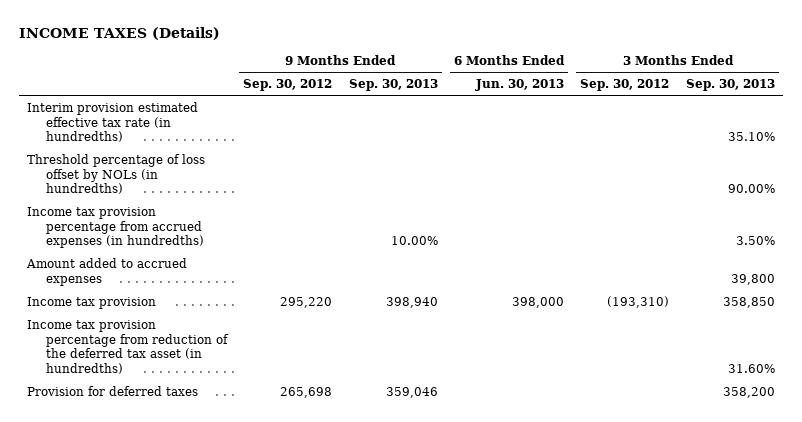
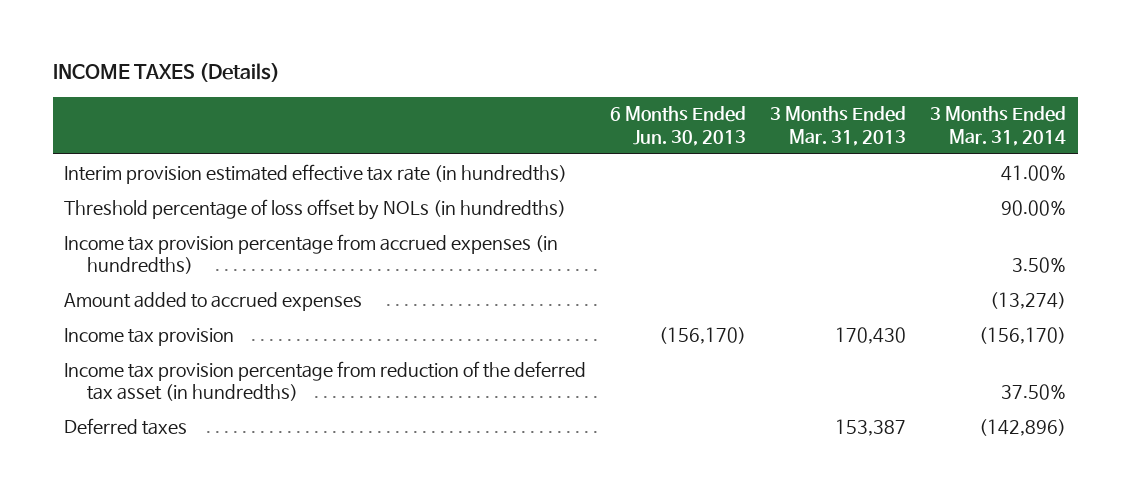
- | 9 Months Ended Sep. 30, 2012 | 9 Months Ended Sep. 30, 2013 | 6 Months Ended Jun. 30, 2013 | 3 Months Ended Sep. 30, 2012 | 3 Months Ended Sep. 30, 2013
+ | 6 Months Ended Jun. 30, 2013 | 3 Months Ended Mar. 31, 2013 | 3 Months Ended Mar. 31, 2014
- Income tax provision | 295,220 | 398,940 | 398,000 | (193,310) | 358,850
+ Income tax provision | (156,170) | 170,430 | (156,170)
- Provision for deferred taxes | 265,698 | 359,046 | | | 358,200
+ Deferred taxes | | 153,387 | (142,896)

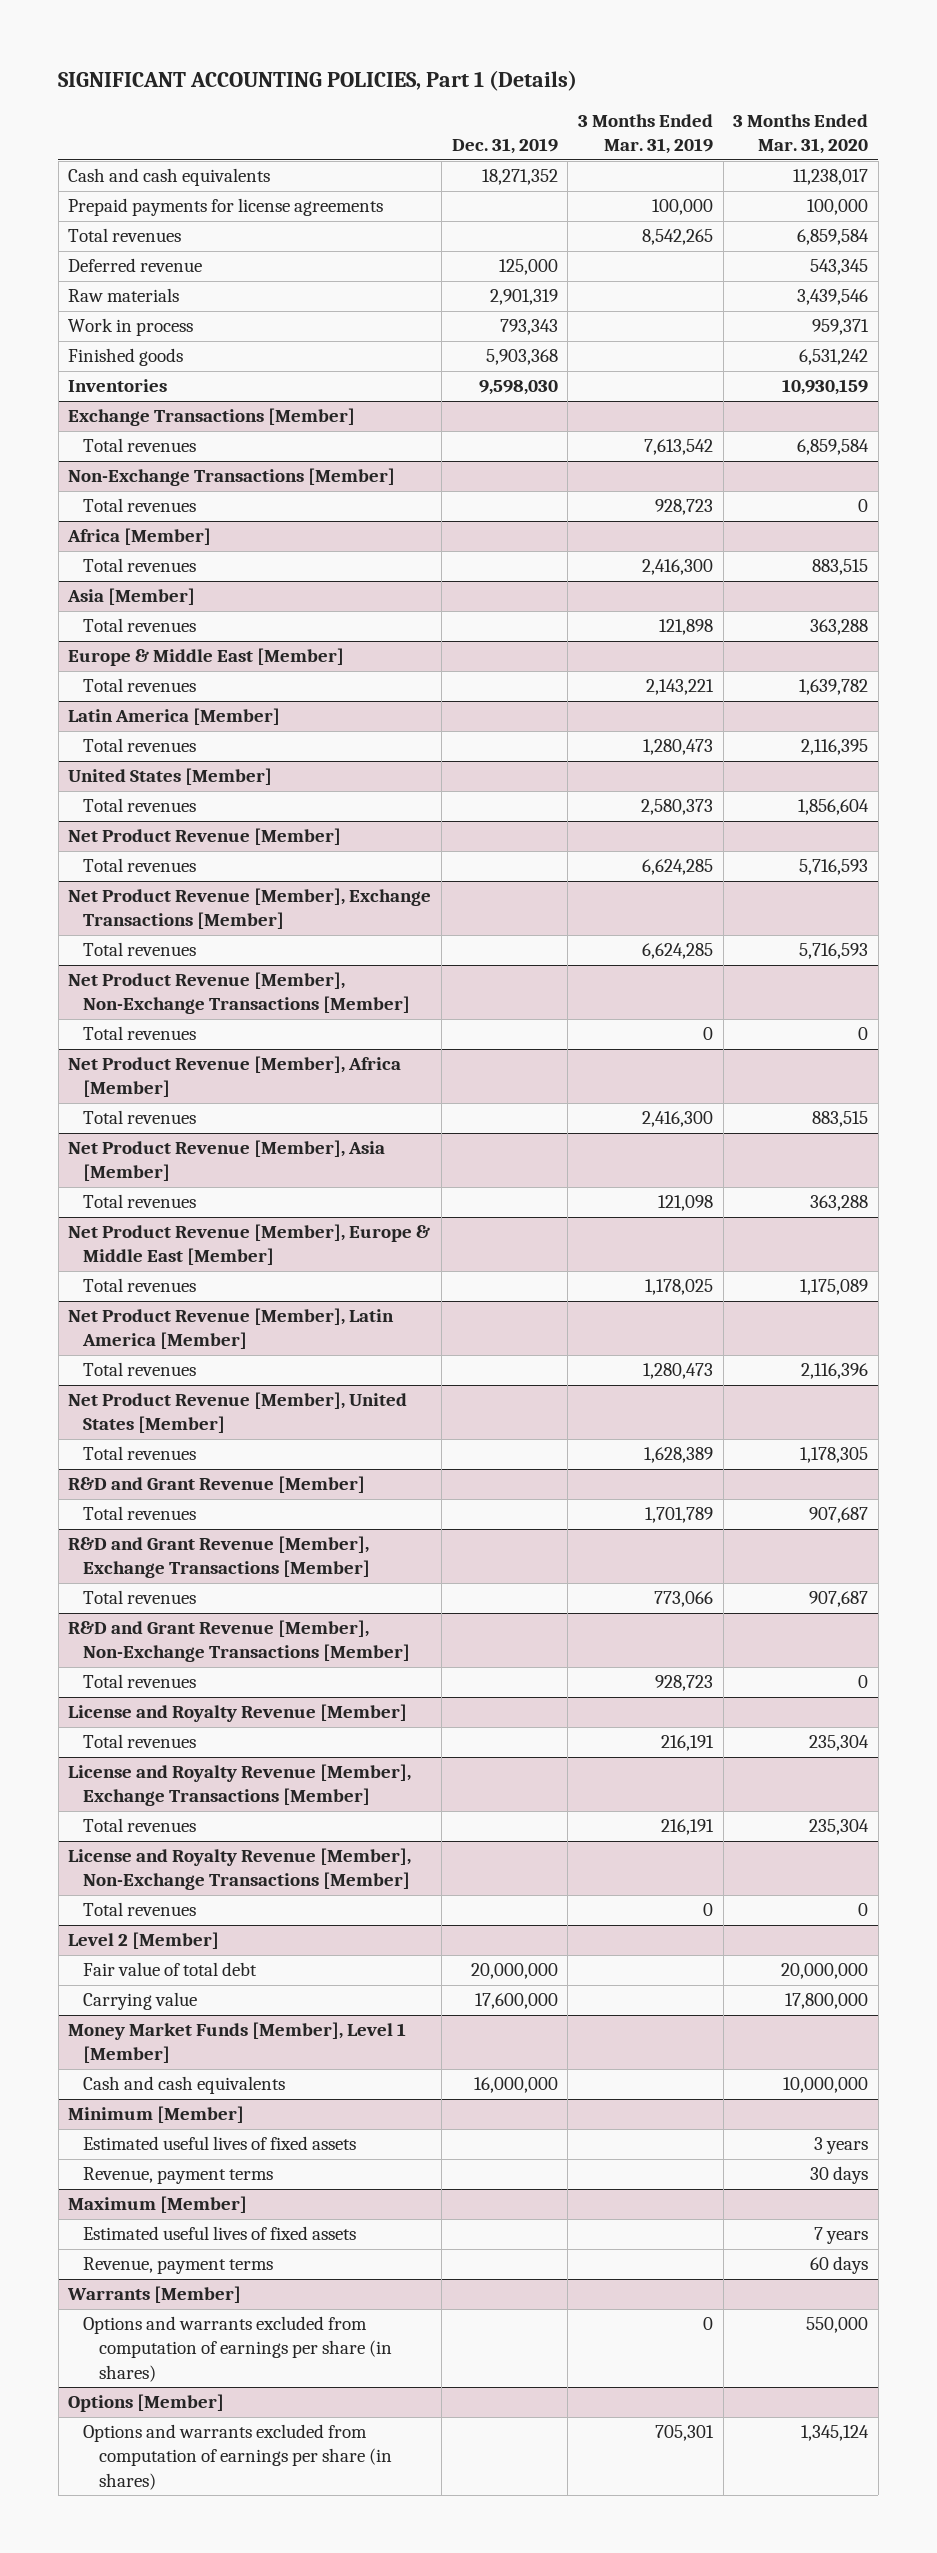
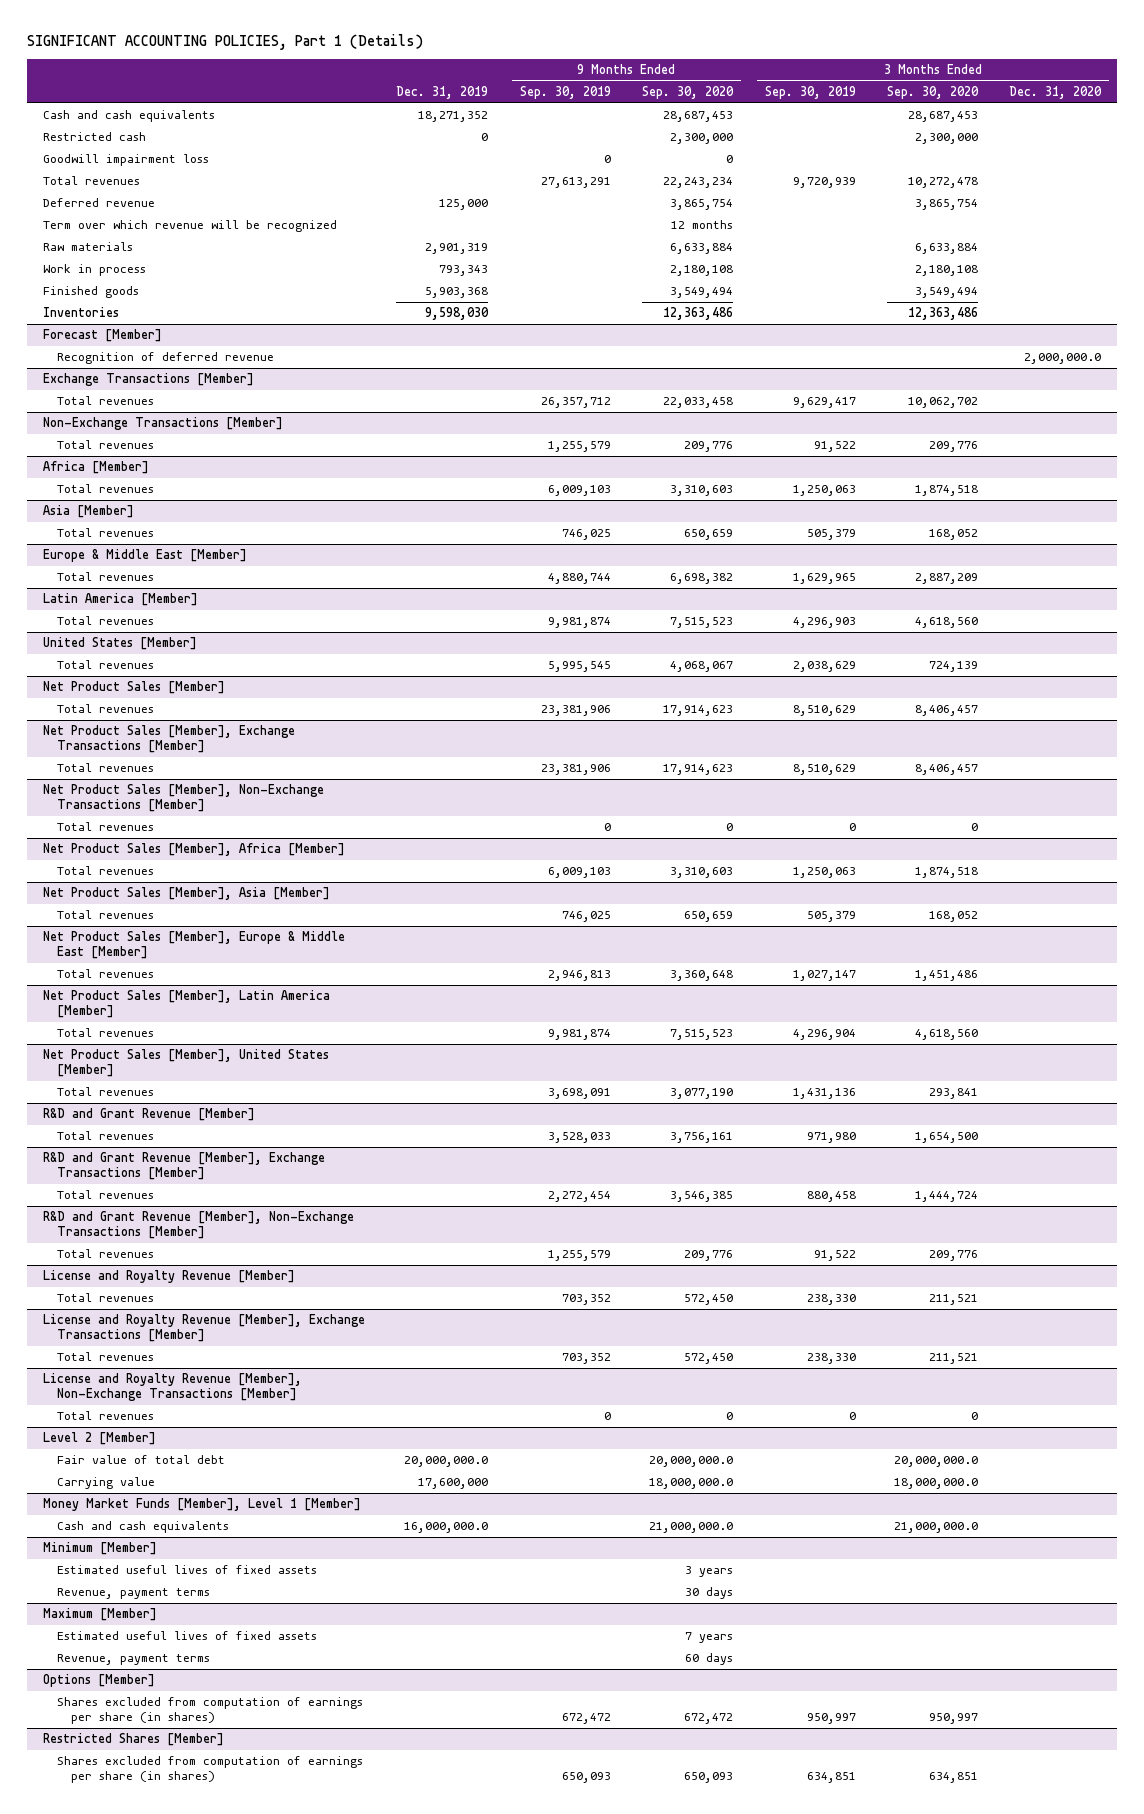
- | Dec. 31, 2019 | 3 Months Ended Mar. 31, 2019 | 3 Months Ended Mar. 31, 2020
+ | Dec. 31, 2019 | 9 Months Ended Sep. 30, 2019 | 9 Months Ended Sep. 30, 2020 | 3 Months Ended Sep. 30, 2019 | 3 Months Ended Sep. 30, 2020 | 3 Months Ended Dec. 31, 2020
- Prepaid payments for license agreements | | 100,000 | 100,000
+ Restricted cash | 0 | | 2,300,000 | | 2,300,000 |
+ Goodwill impairment loss | | 0 | 0 | | |
+ Term over which revenue will be recognized | | | 12 months | | |
+ Forecast [Member]
+ Recognition of deferred revenue | | | | | | 2,000,000.0
- Net Product Revenue [Member]
+ Net Product Sales [Member]
- Net Product Revenue [Member], Exchange Transactions [Member]
+ Net Product Sales [Member], Exchange Transactions [Member]
- Net Product Revenue [Member], Non-Exchange Transactions [Member]
+ Net Product Sales [Member], Non-Exchange Transactions [Member]
- Net Product Revenue [Member], Africa [Member]
+ Net Product Sales [Member], Africa [Member]
- Net Product Revenue [Member], Asia [Member]
+ Net Product Sales [Member], Asia [Member]
- Net Product Revenue [Member], Europe & Middle East [Member]
+ Net Product Sales [Member], Europe & Middle East [Member]
- Net Product Revenue [Member], Latin America [Member]
+ Net Product Sales [Member], Latin America [Member]
- Net Product Revenue [Member], United States [Member]
+ Net Product Sales [Member], United States [Member]
@ Level 2 [Member]
- Fair value of total debt | 20,000,000 | | 20,000,000
+ Fair value of total debt | 20,000,000.0 | | 20,000,000.0 | | 20,000,000.0 |
@ Money Market Funds [Member], Level 1 [Member]
- Cash and cash equivalents | 16,000,000 | | 10,000,000
+ Cash and cash equivalents | 16,000,000.0 | | 21,000,000.0 | | 21,000,000.0 |
- Warrants [Member]
- Options and warrants excluded from computation of earnings per share (in shares) | | 0 | 550,000
@ Options [Member]
- Options and warrants excluded from computation of earnings per share (in shares) | | 705,301 | 1,345,124
+ Shares excluded from computation of earnings per share (in shares) | | 672,472 | 672,472 | 950,997 | 950,997 |
+ Restricted Shares [Member]
+ Shares excluded from computation of earnings per share (in shares) | | 650,093 | 650,093 | 634,851 | 634,851 |

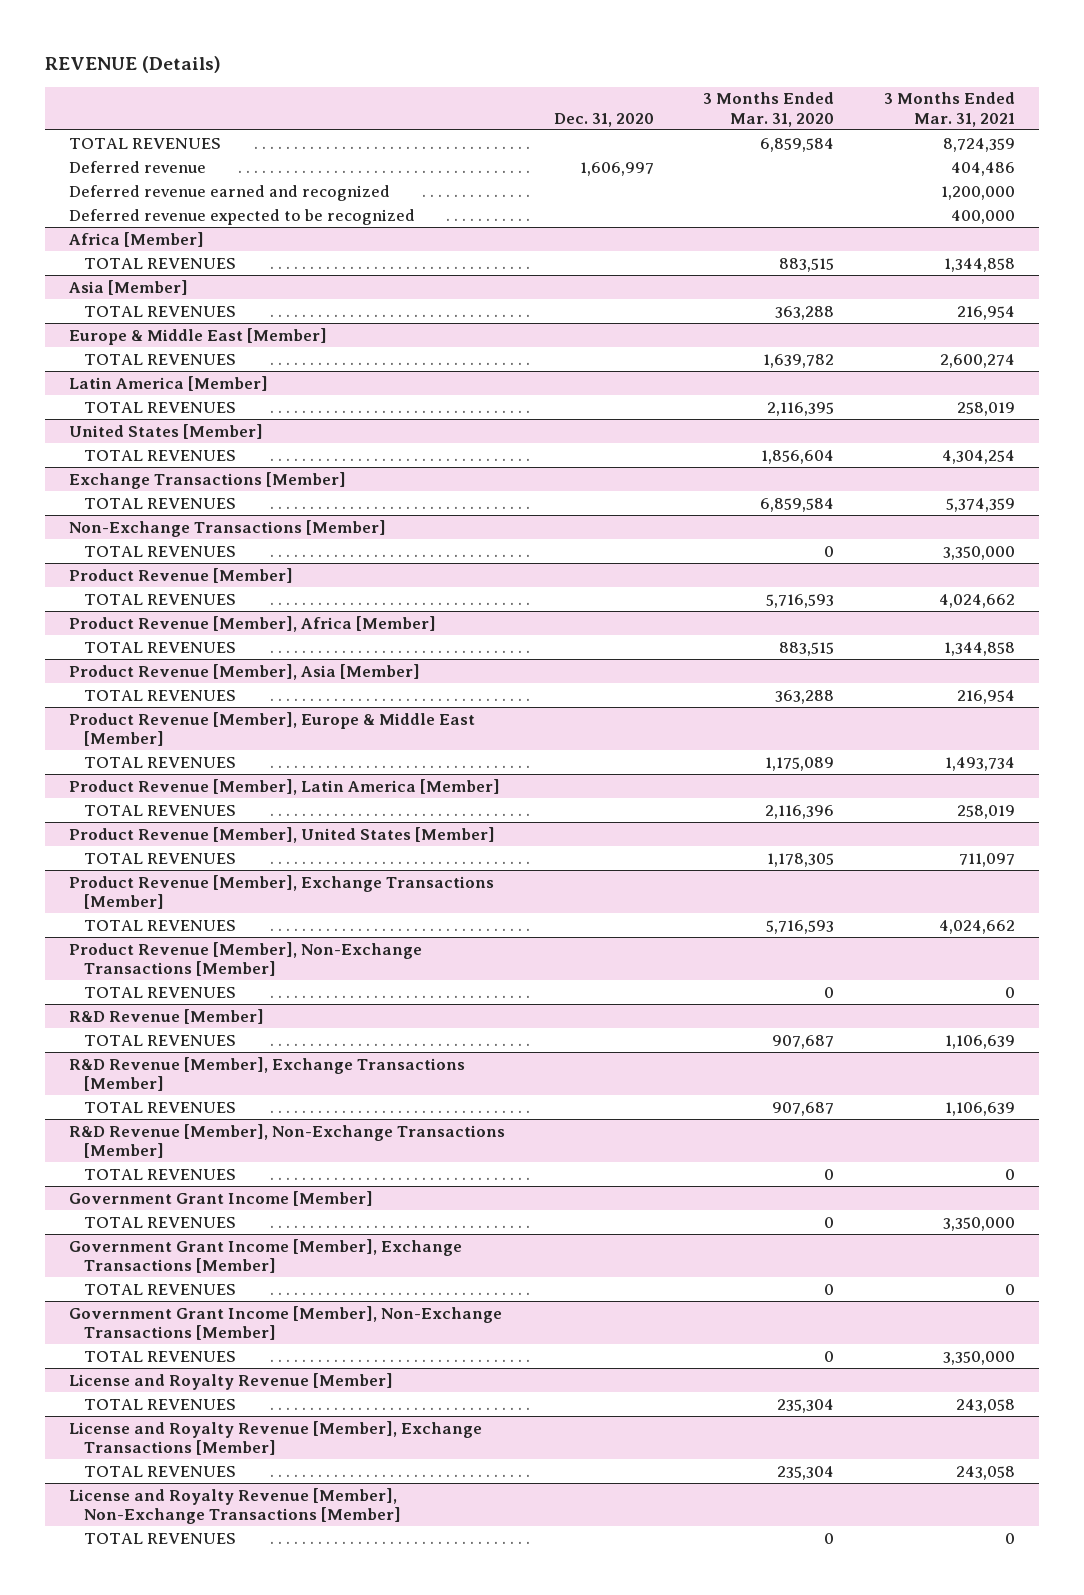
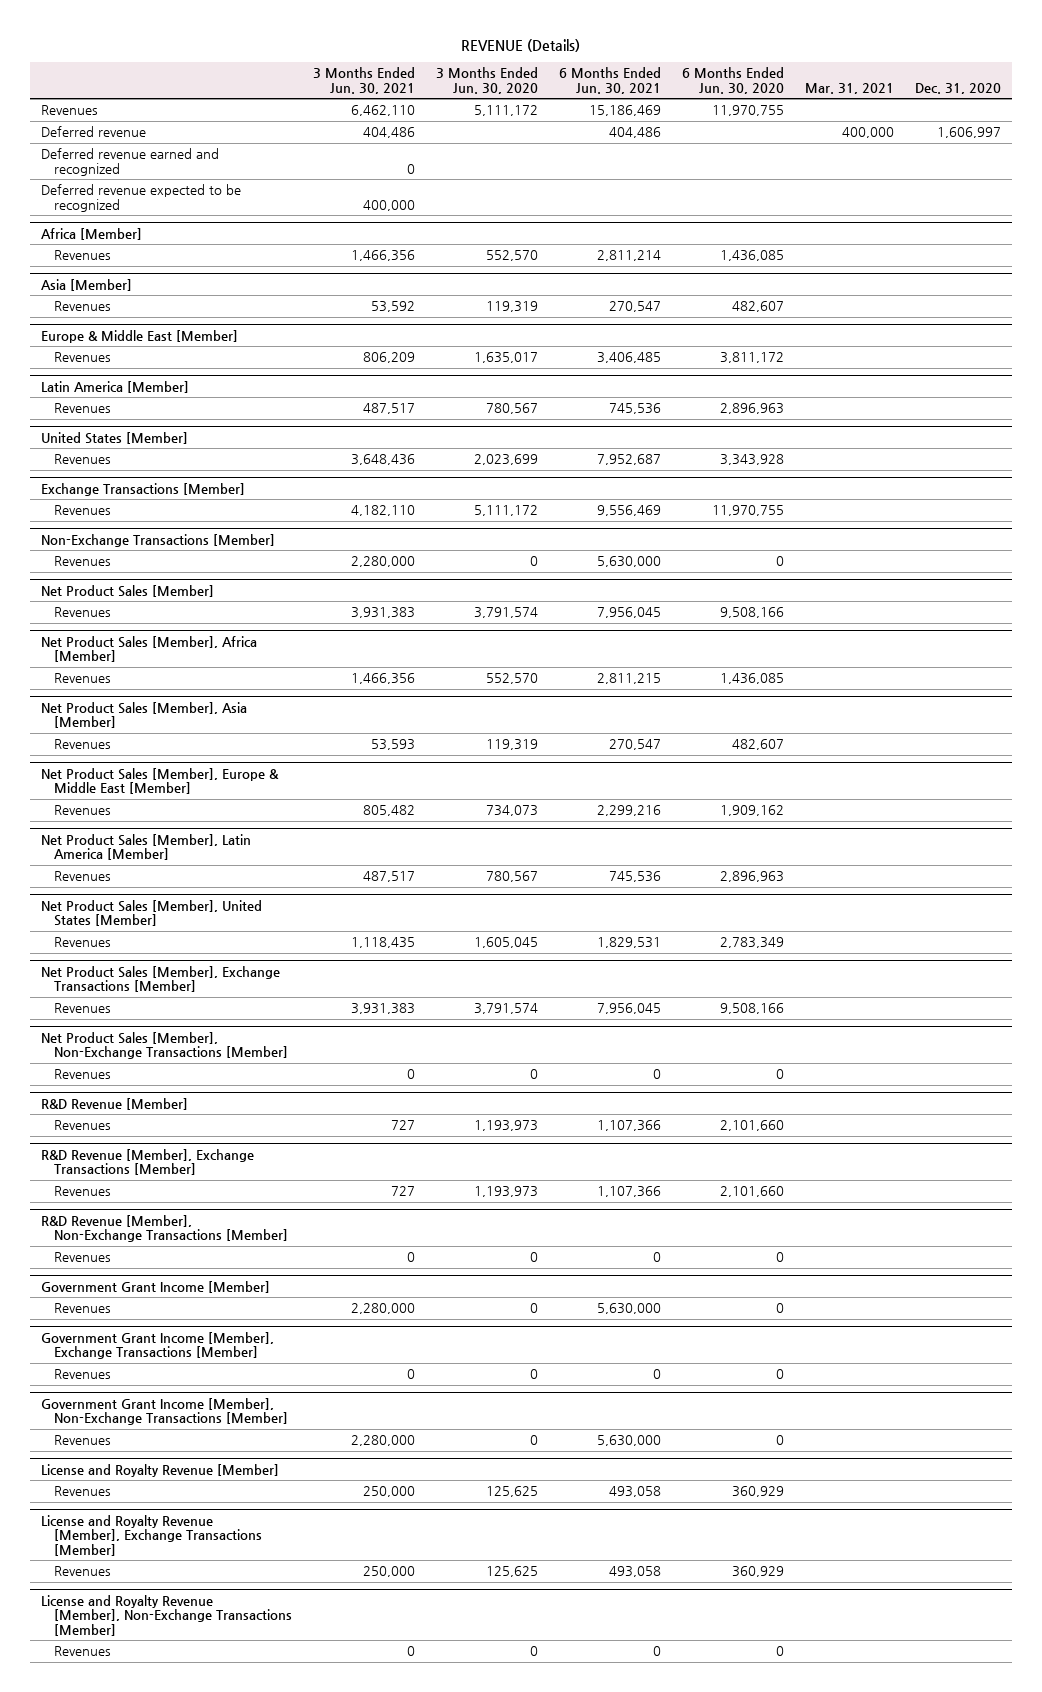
- | Dec. 31, 2020 | 3 Months Ended Mar. 31, 2020 | 3 Months Ended Mar. 31, 2021
+ | 3 Months Ended Jun. 30, 2021 | 3 Months Ended Jun. 30, 2020 | 6 Months Ended Jun. 30, 2021 | 6 Months Ended Jun. 30, 2020 | Mar. 31, 2021 | Dec. 31, 2020
- TOTAL REVENUES | | 6,859,584 | 8,724,359
+ Revenues | 6,462,110 | 5,111,172 | 15,186,469 | 11,970,755 | |
@ Africa [Member]
- TOTAL REVENUES | | 883,515 | 1,344,858
+ Revenues | 1,466,356 | 552,570 | 2,811,214 | 1,436,085 | |
@ Asia [Member]
- TOTAL REVENUES | | 363,288 | 216,954
+ Revenues | 53,592 | 119,319 | 270,547 | 482,607 | |
@ Europe & Middle East [Member]
- TOTAL REVENUES | | 1,639,782 | 2,600,274
+ Revenues | 806,209 | 1,635,017 | 3,406,485 | 3,811,172 | |
@ Latin America [Member]
- TOTAL REVENUES | | 2,116,395 | 258,019
+ Revenues | 487,517 | 780,567 | 745,536 | 2,896,963 | |
@ United States [Member]
- TOTAL REVENUES | | 1,856,604 | 4,304,254
+ Revenues | 3,648,436 | 2,023,699 | 7,952,687 | 3,343,928 | |
@ Exchange Transactions [Member]
- TOTAL REVENUES | | 6,859,584 | 5,374,359
+ Revenues | 4,182,110 | 5,111,172 | 9,556,469 | 11,970,755 | |
@ Non-Exchange Transactions [Member]
- TOTAL REVENUES | | 0 | 3,350,000
- Product Revenue [Member]
- TOTAL REVENUES | | 5,716,593 | 4,024,662
- Product Revenue [Member], Africa [Member]
- TOTAL REVENUES | | 883,515 | 1,344,858
- Product Revenue [Member], Asia [Member]
- TOTAL REVENUES | | 363,288 | 216,954
- Product Revenue [Member], Europe & Middle East [Member]
- TOTAL REVENUES | | 1,175,089 | 1,493,734
- Product Revenue [Member], Latin America [Member]
- TOTAL REVENUES | | 2,116,396 | 258,019
- Product Revenue [Member], United States [Member]
- TOTAL REVENUES | | 1,178,305 | 711,097
- Product Revenue [Member], Exchange Transactions [Member]
- TOTAL REVENUES | | 5,716,593 | 4,024,662
- Product Revenue [Member], Non-Exchange Transactions [Member]
- TOTAL REVENUES | | 0 | 0
@ Non-Exchange Transactions [Member]
+ Revenues | 2,280,000 | 0 | 5,630,000 | 0 | |
+ Net Product Sales [Member]
+ Revenues | 3,931,383 | 3,791,574 | 7,956,045 | 9,508,166 | |
+ Net Product Sales [Member], Africa [Member]
+ Revenues | 1,466,356 | 552,570 | 2,811,215 | 1,436,085 | |
+ Net Product Sales [Member], Asia [Member]
+ Revenues | 53,593 | 119,319 | 270,547 | 482,607 | |
+ Net Product Sales [Member], Europe & Middle East [Member]
+ Revenues | 805,482 | 734,073 | 2,299,216 | 1,909,162 | |
+ Net Product Sales [Member], Latin America [Member]
+ Revenues | 487,517 | 780,567 | 745,536 | 2,896,963 | |
+ Net Product Sales [Member], United States [Member]
+ Revenues | 1,118,435 | 1,605,045 | 1,829,531 | 2,783,349 | |
+ Net Product Sales [Member], Exchange Transactions [Member]
+ Revenues | 3,931,383 | 3,791,574 | 7,956,045 | 9,508,166 | |
+ Net Product Sales [Member], Non-Exchange Transactions [Member]
+ Revenues | 0 | 0 | 0 | 0 | |
@ R&D Revenue [Member]
- TOTAL REVENUES | | 907,687 | 1,106,639
+ Revenues | 727 | 1,193,973 | 1,107,366 | 2,101,660 | |
@ R&D Revenue [Member], Exchange Transactions [Member]
- TOTAL REVENUES | | 907,687 | 1,106,639
+ Revenues | 727 | 1,193,973 | 1,107,366 | 2,101,660 | |
@ R&D Revenue [Member], Non-Exchange Transactions [Member]
- TOTAL REVENUES | | 0 | 0
+ Revenues | 0 | 0 | 0 | 0 | |
@ Government Grant Income [Member]
- TOTAL REVENUES | | 0 | 3,350,000
+ Revenues | 2,280,000 | 0 | 5,630,000 | 0 | |
@ Government Grant Income [Member], Exchange Transactions [Member]
- TOTAL REVENUES | | 0 | 0
+ Revenues | 0 | 0 | 0 | 0 | |
@ Government Grant Income [Member], Non-Exchange Transactions [Member]
- TOTAL REVENUES | | 0 | 3,350,000
+ Revenues | 2,280,000 | 0 | 5,630,000 | 0 | |
@ License and Royalty Revenue [Member]
- TOTAL REVENUES | | 235,304 | 243,058
+ Revenues | 250,000 | 125,625 | 493,058 | 360,929 | |
@ License and Royalty Revenue [Member], Exchange Transactions [Member]
- TOTAL REVENUES | | 235,304 | 243,058
+ Revenues | 250,000 | 125,625 | 493,058 | 360,929 | |
@ License and Royalty Revenue [Member], Non-Exchange Transactions [Member]
- TOTAL REVENUES | | 0 | 0
+ Revenues | 0 | 0 | 0 | 0 | |

